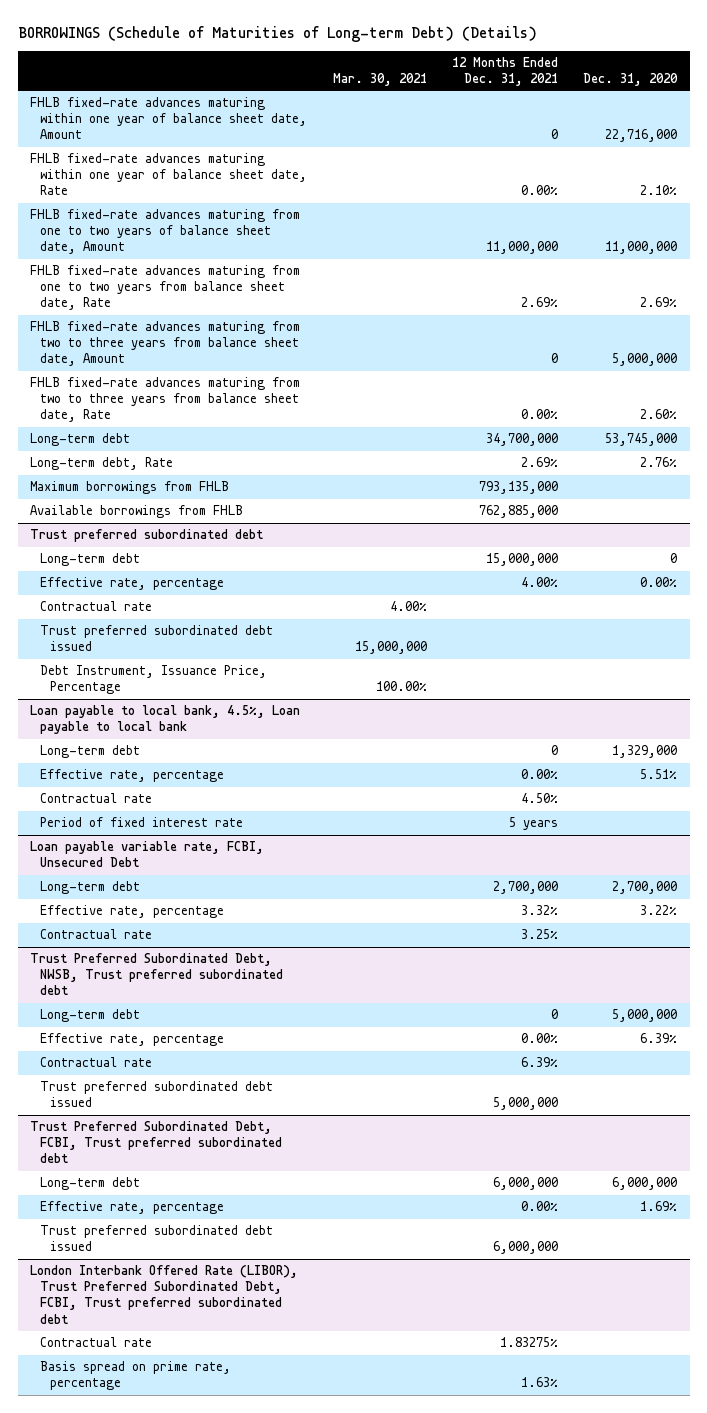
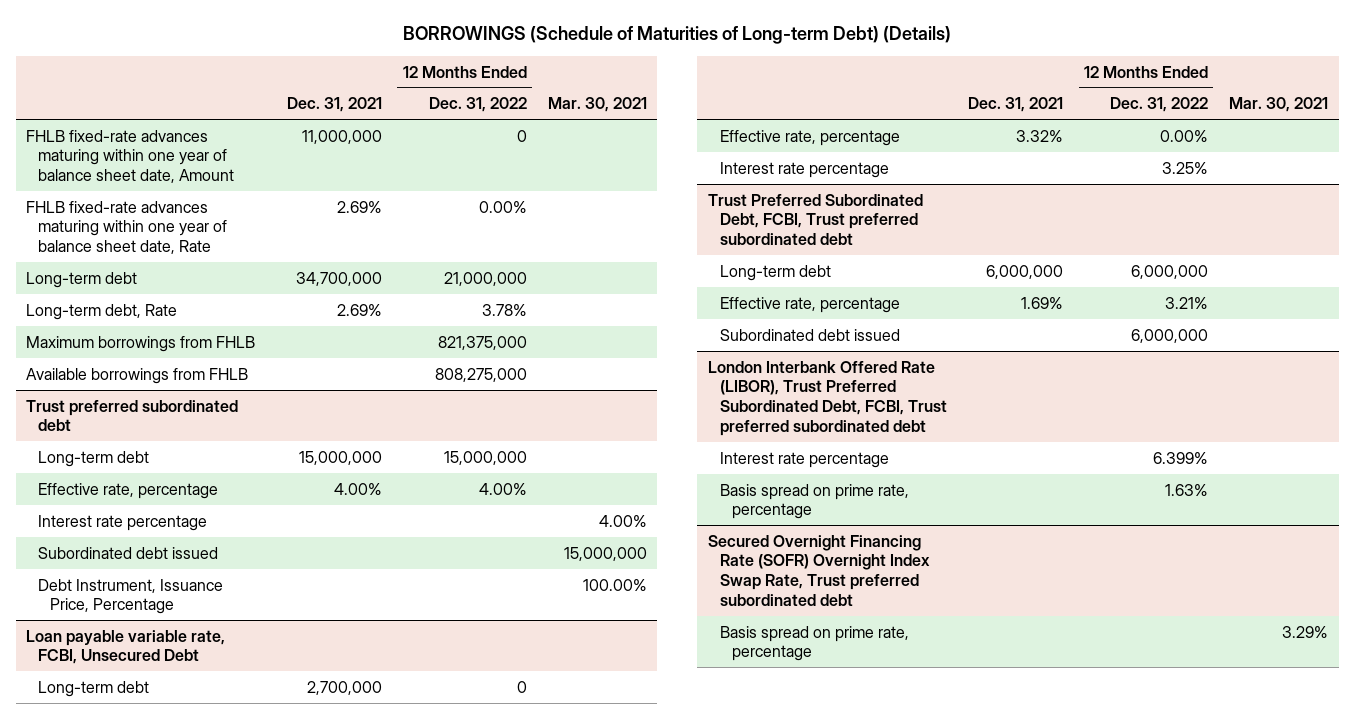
- | Mar. 30, 2021 | 12 Months Ended Dec. 31, 2021 | Dec. 31, 2020
+ | Dec. 31, 2021 | 12 Months Ended Dec. 31, 2022 | Mar. 30, 2021
- FHLB fixed-rate advances maturing from one to two years of balance sheet date, Amount | | 11,000,000 | 11,000,000
- FHLB fixed-rate advances maturing from one to two years from balance sheet date, Rate | | 2.69% | 2.69%
- FHLB fixed-rate advances maturing from two to three years from balance sheet date, Amount | | 0 | 5,000,000
- FHLB fixed-rate advances maturing from two to three years from balance sheet date, Rate | | 0.00% | 2.60%
@ Trust preferred subordinated debt
- Contractual rate | 4.00% | |
- Trust preferred subordinated debt issued | 15,000,000 | |
+ Interest rate percentage | | | 4.00%
+ Subordinated debt issued | | | 15,000,000
- Loan payable to local bank, 4.5%, Loan payable to local bank
- Long-term debt | | 0 | 1,329,000
- Effective rate, percentage | | 0.00% | 5.51%
- Contractual rate | | 4.50% |
- Period of fixed interest rate | | 5 years |
@ Loan payable variable rate, FCBI, Unsecured Debt
- Contractual rate | | 3.25% |
- Trust Preferred Subordinated Debt, NWSB, Trust preferred subordinated debt
- Long-term debt | | 0 | 5,000,000
- Effective rate, percentage | | 0.00% | 6.39%
- Contractual rate | | 6.39% |
- Trust preferred subordinated debt issued | | 5,000,000 |
@ Loan payable variable rate, FCBI, Unsecured Debt
+ Interest rate percentage | | 3.25% |
@ Trust Preferred Subordinated Debt, FCBI, Trust preferred subordinated debt
- Trust preferred subordinated debt issued | | 6,000,000 |
+ Subordinated debt issued | | 6,000,000 |
@ London Interbank Offered Rate (LIBOR), Trust Preferred Subordinated Debt, FCBI, Trust preferred subordinated debt
- Contractual rate | | 1.83275% |
+ Interest rate percentage | | 6.399% |
+ Secured Overnight Financing Rate (SOFR) Overnight Index Swap Rate, Trust preferred subordinated debt
+ Basis spread on prime rate, percentage | | | 3.29%

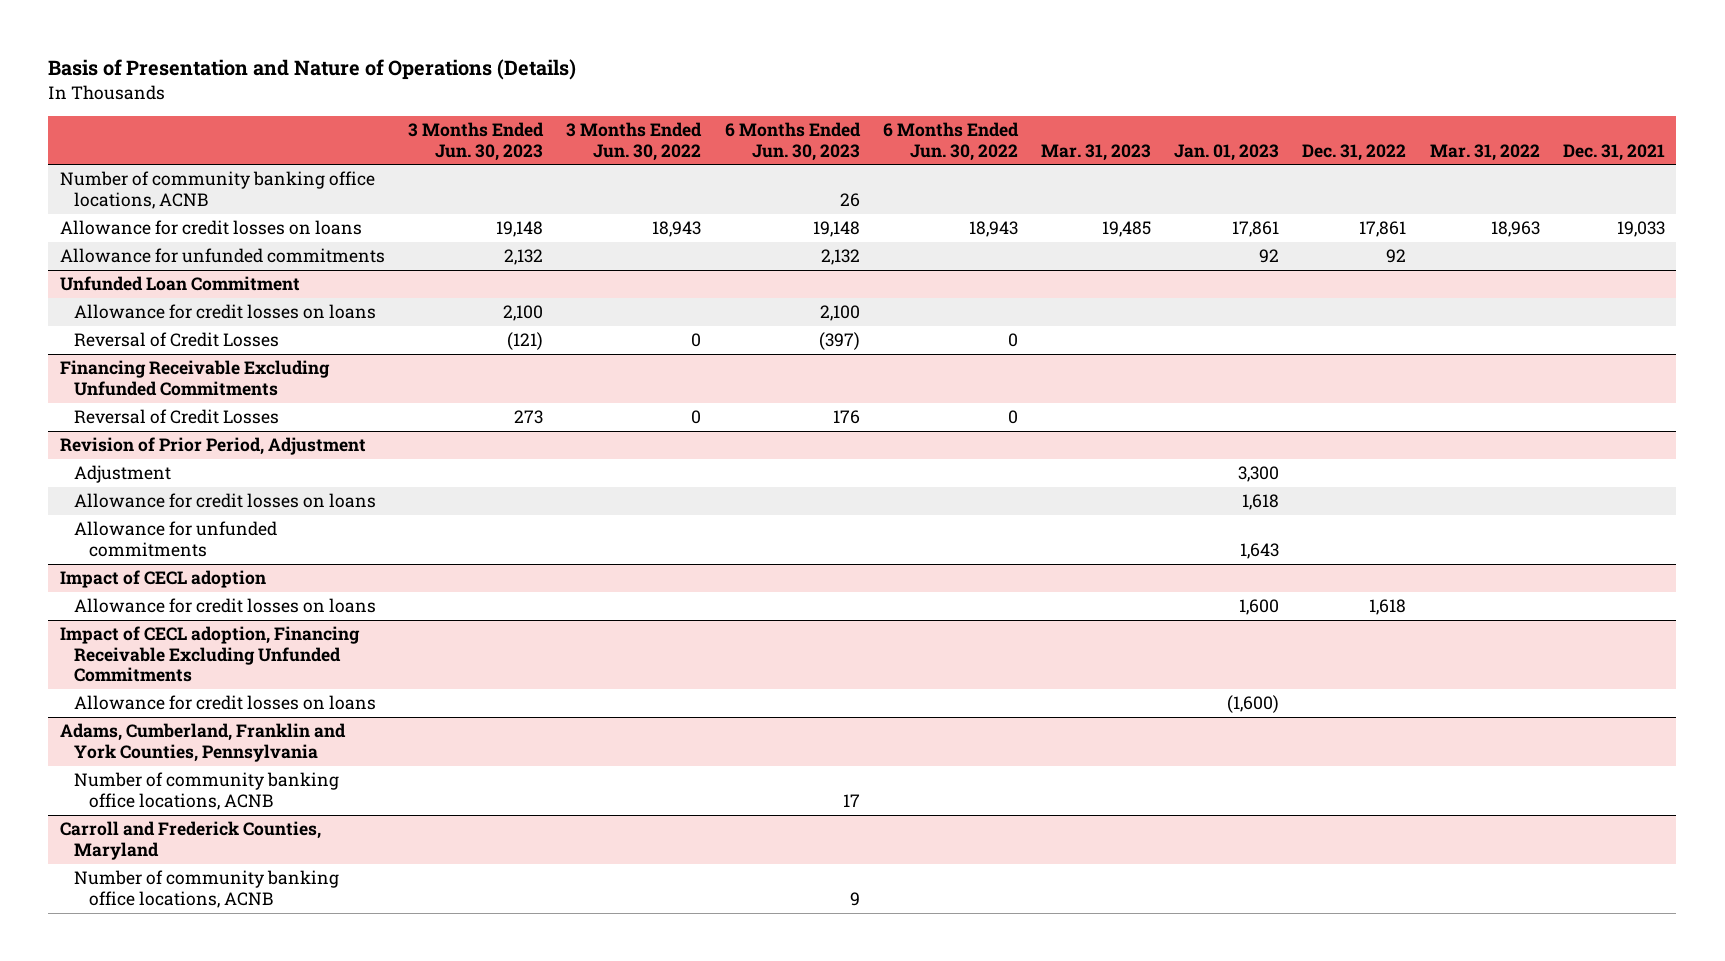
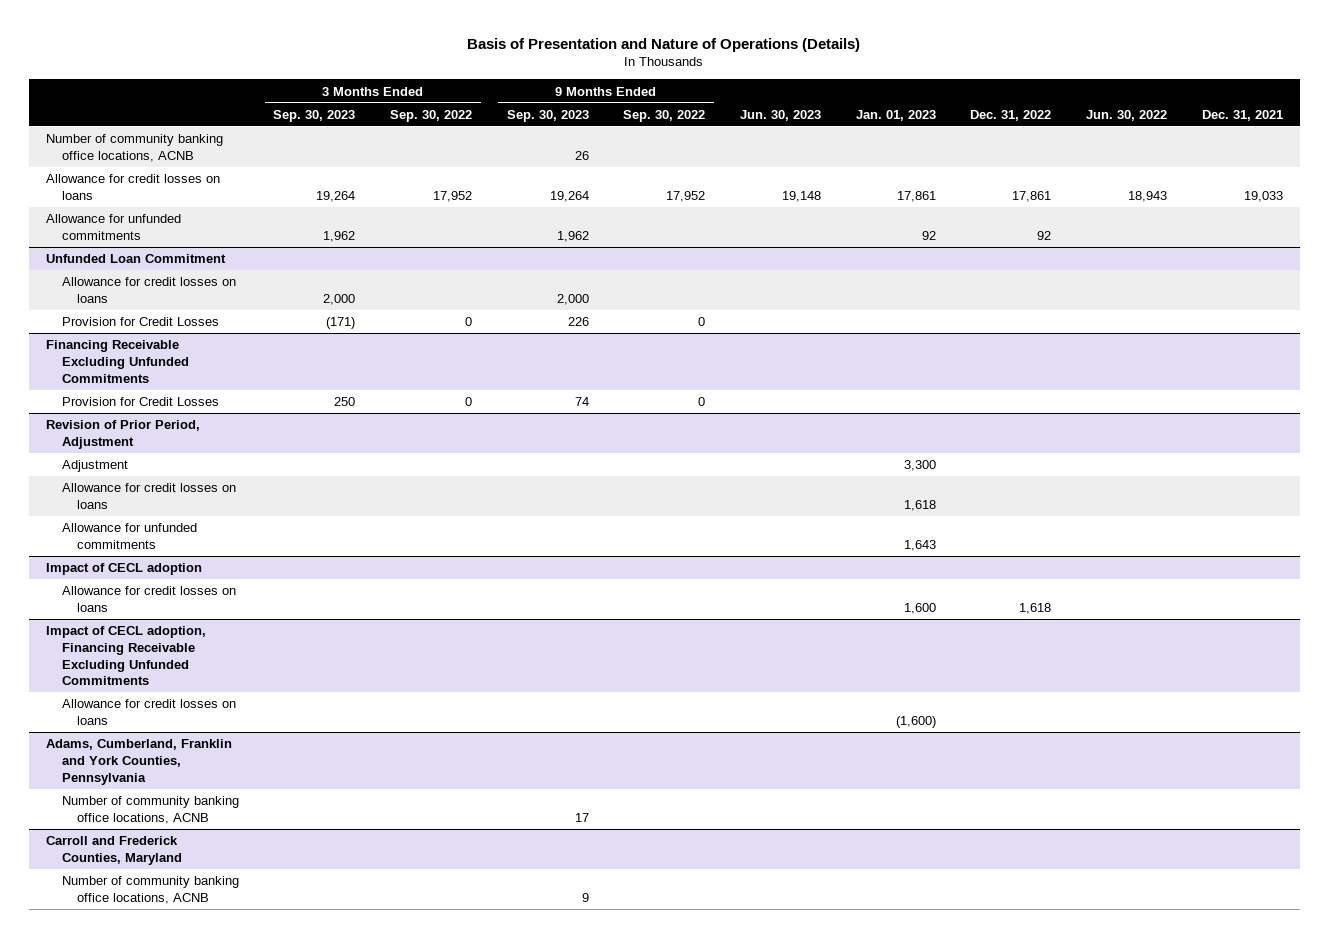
- | 3 Months Ended Jun. 30, 2023 | 3 Months Ended Jun. 30, 2022 | 6 Months Ended Jun. 30, 2023 | 6 Months Ended Jun. 30, 2022 | Mar. 31, 2023 | Jan. 01, 2023 | Dec. 31, 2022 | Mar. 31, 2022 | Dec. 31, 2021
+ | 3 Months Ended Sep. 30, 2023 | 3 Months Ended Sep. 30, 2022 | 9 Months Ended Sep. 30, 2023 | 9 Months Ended Sep. 30, 2022 | Jun. 30, 2023 | Jan. 01, 2023 | Dec. 31, 2022 | Jun. 30, 2022 | Dec. 31, 2021
@ Unfunded Loan Commitment
- Reversal of Credit Losses | (121) | 0 | (397) | 0 | | | | |
+ Provision for Credit Losses | (171) | 0 | 226 | 0 | | | | |
@ Financing Receivable Excluding Unfunded Commitments
- Reversal of Credit Losses | 273 | 0 | 176 | 0 | | | | |
+ Provision for Credit Losses | 250 | 0 | 74 | 0 | | | | |

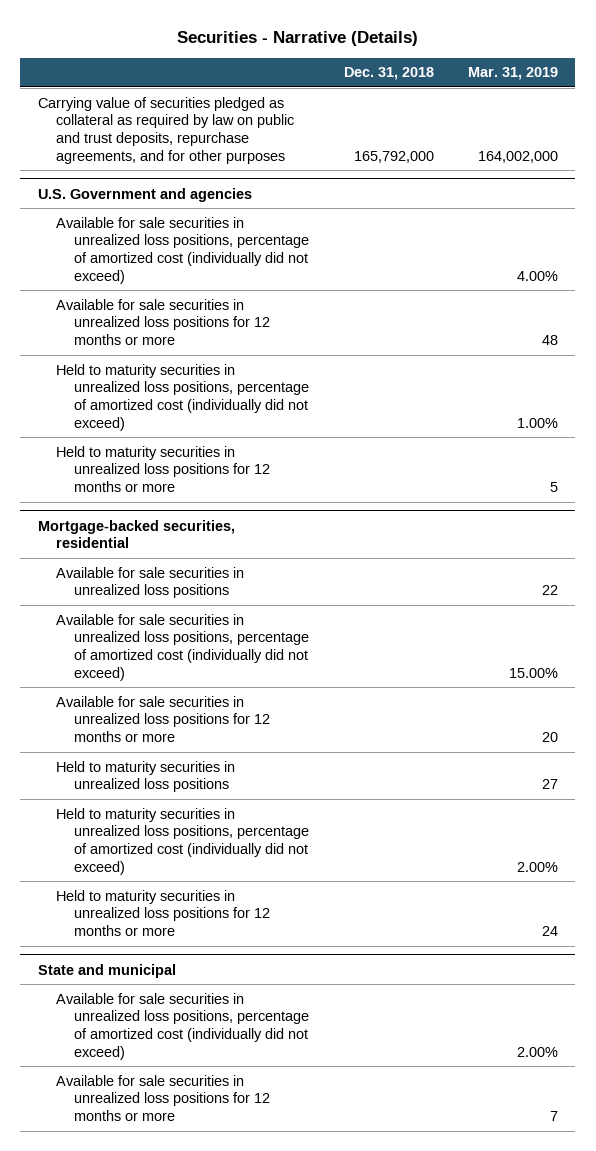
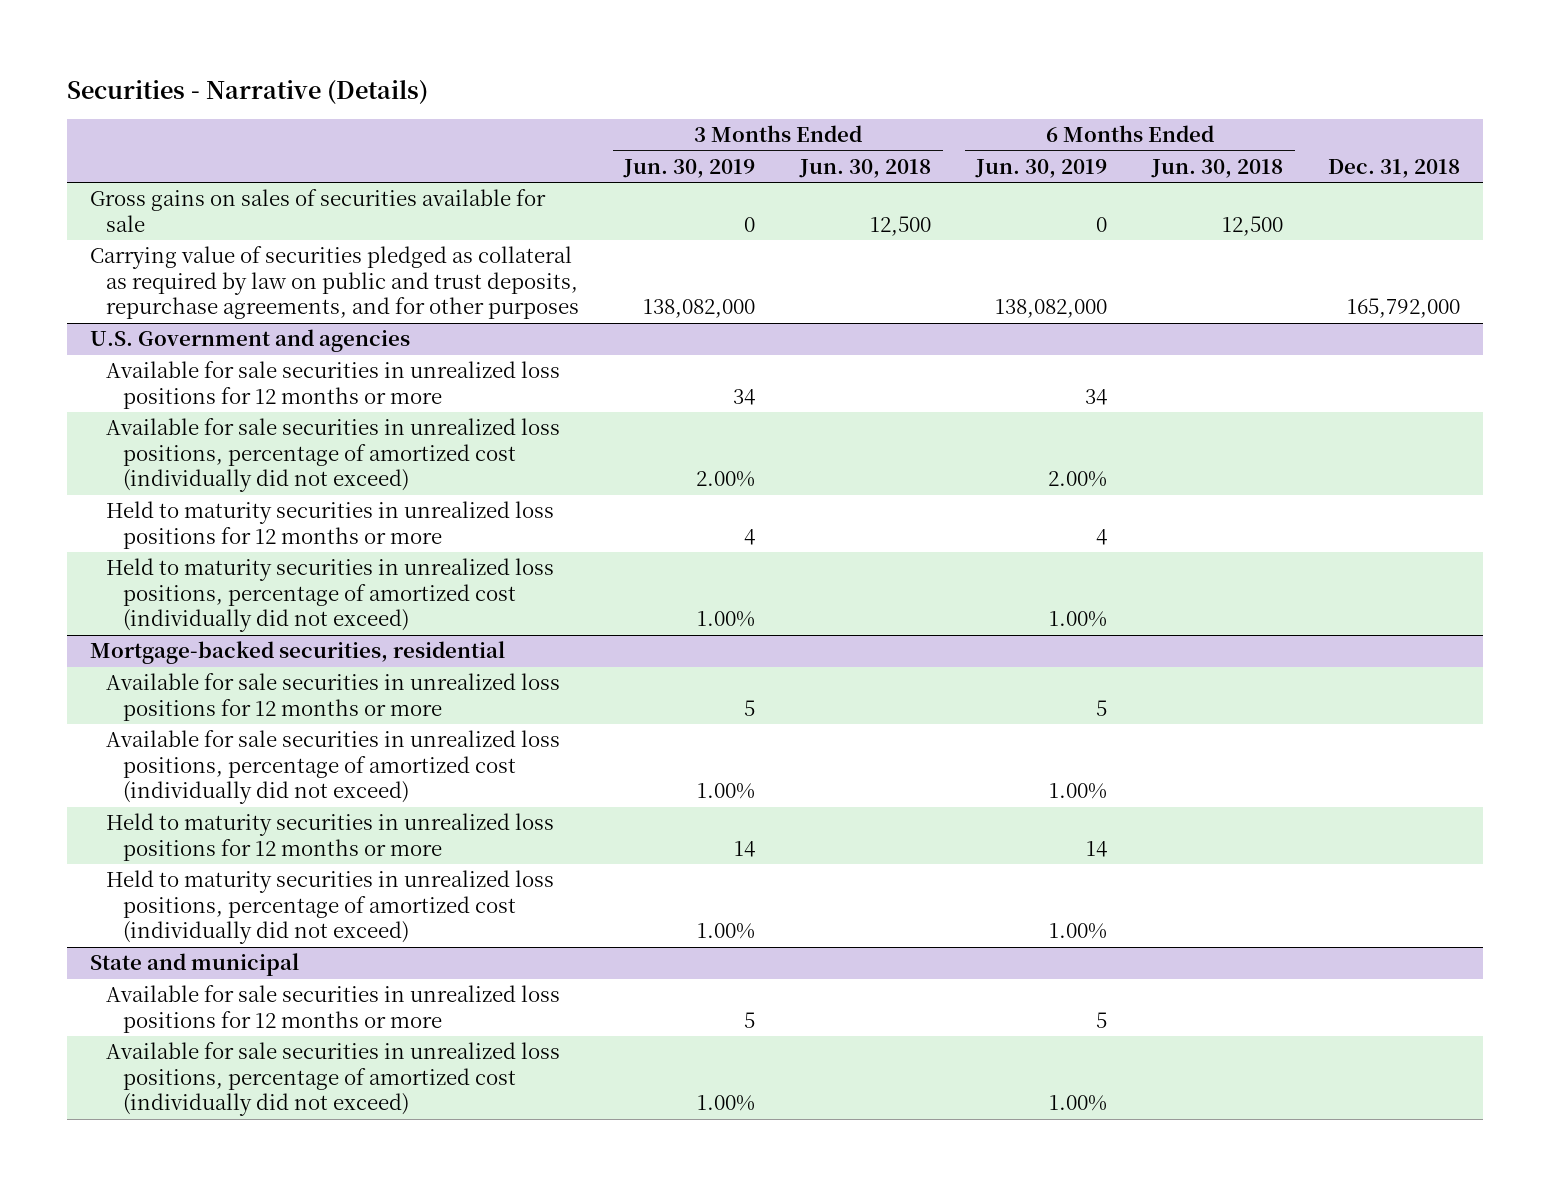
- | Dec. 31, 2018 | Mar. 31, 2019
+ | 3 Months Ended Jun. 30, 2019 | 3 Months Ended Jun. 30, 2018 | 6 Months Ended Jun. 30, 2019 | 6 Months Ended Jun. 30, 2018 | Dec. 31, 2018
+ Gross gains on sales of securities available for sale | 0 | 12,500 | 0 | 12,500 |
@ U.S. Government and agencies
moved down: Available for sale securities in unrealized loss positions, percentage of amortized cost (individually did not exceed) | 2.00% | | 2.00% | |
moved down: Held to maturity securities in unrealized loss positions, percentage of amortized cost (individually did not exceed) | 1.00% | | 1.00% | |
@ Mortgage-backed securities, residential
- Available for sale securities in unrealized loss positions | | 22
- Held to maturity securities in unrealized loss positions | | 27
moved down: Available for sale securities in unrealized loss positions, percentage of amortized cost (individually did not exceed) | 1.00% | | 1.00% | |
moved down: Held to maturity securities in unrealized loss positions, percentage of amortized cost (individually did not exceed) | 1.00% | | 1.00% | |
@ State and municipal
moved down: Available for sale securities in unrealized loss positions, percentage of amortized cost (individually did not exceed) | 1.00% | | 1.00% | |

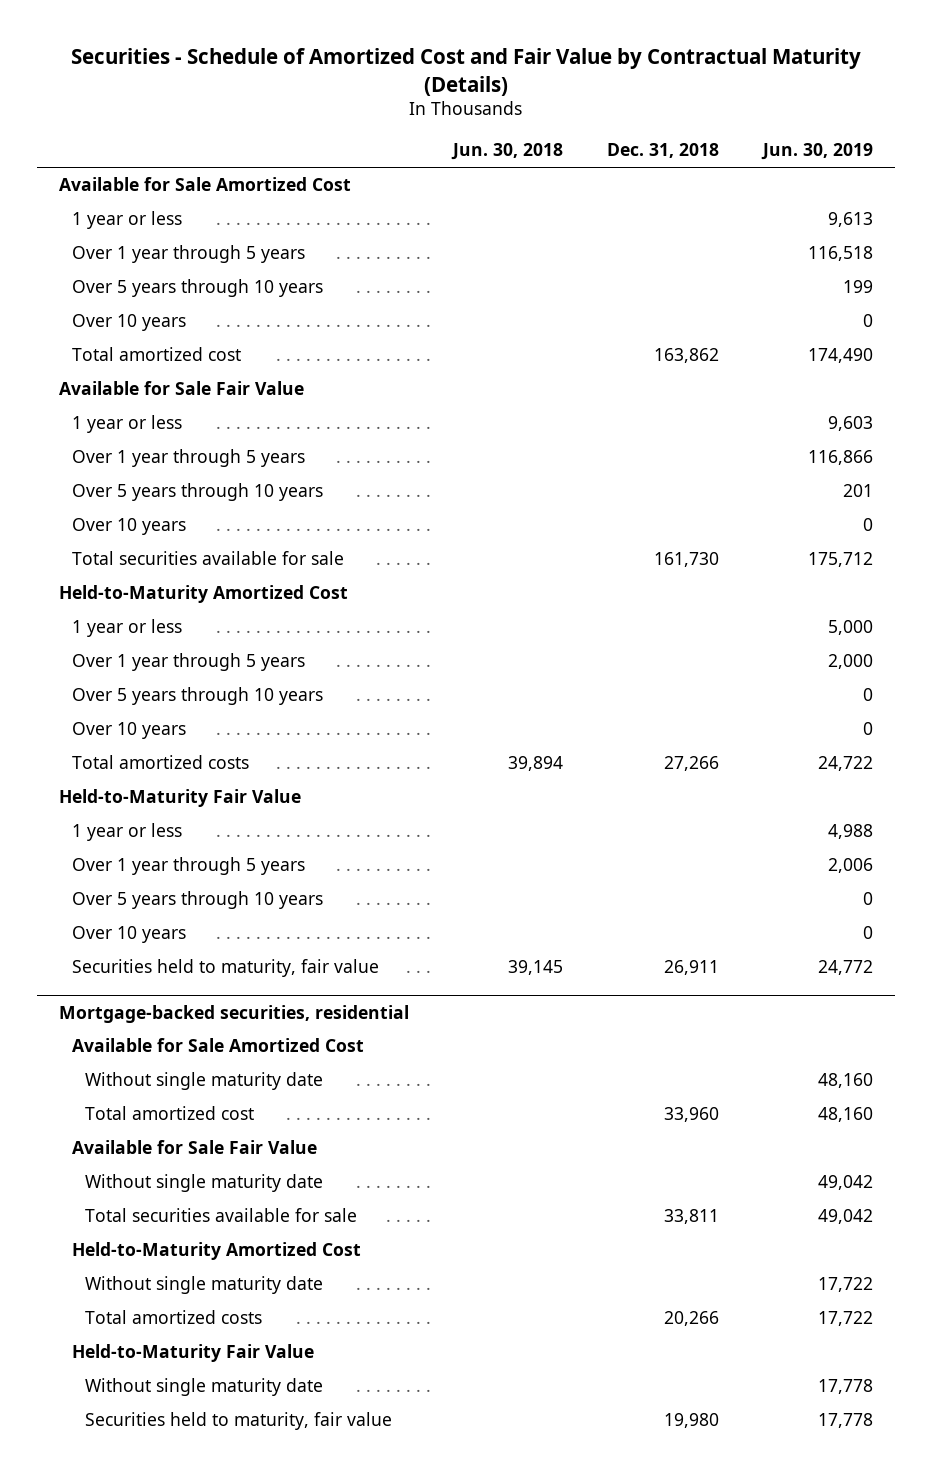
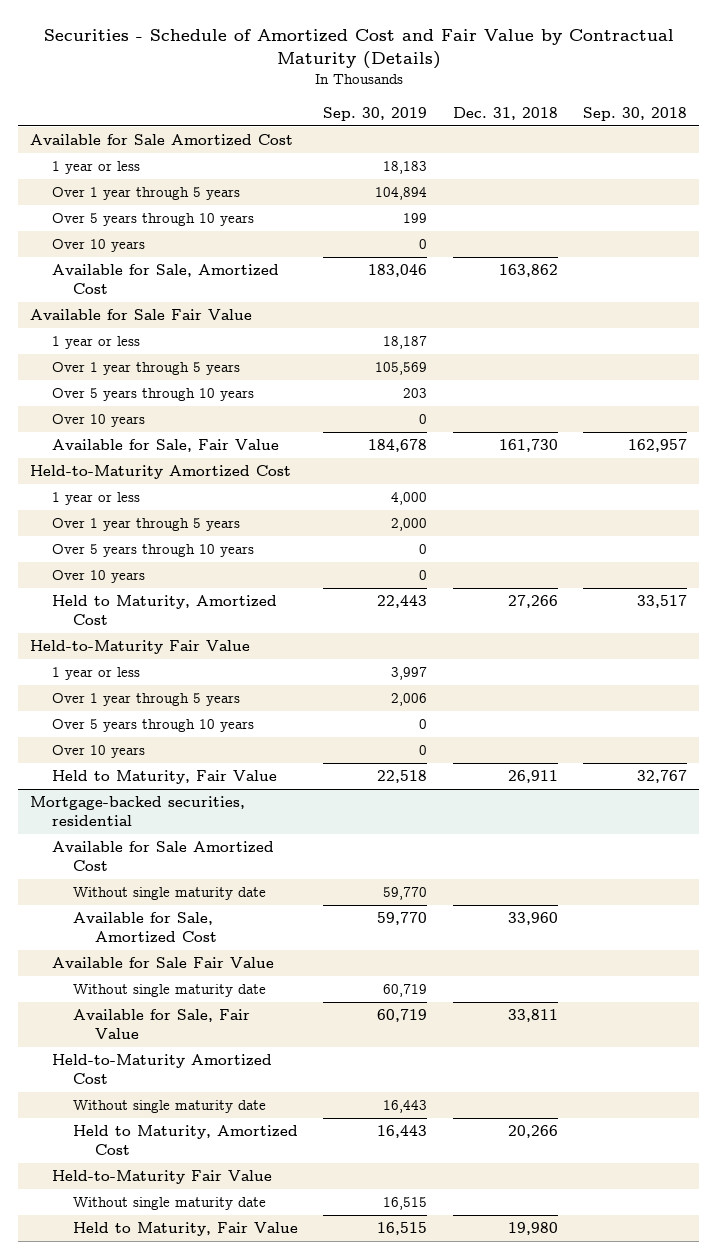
- | Jun. 30, 2018 | Dec. 31, 2018 | Jun. 30, 2019
+ | Sep. 30, 2019 | Dec. 31, 2018 | Sep. 30, 2018
- Total amortized cost | | 163,862 | 174,490
+ Available for Sale, Amortized Cost | 183,046 | 163,862 |
- Total securities available for sale | | 161,730 | 175,712
+ Available for Sale, Fair Value | 184,678 | 161,730 | 162,957
- Total amortized costs | 39,894 | 27,266 | 24,722
+ Held to Maturity, Amortized Cost | 22,443 | 27,266 | 33,517
- Securities held to maturity, fair value | 39,145 | 26,911 | 24,772
+ Held to Maturity, Fair Value | 22,518 | 26,911 | 32,767
@ Mortgage-backed securities, residential
- Total amortized cost | | 33,960 | 48,160
+ Available for Sale, Amortized Cost | 59,770 | 33,960 |
- Total securities available for sale | | 33,811 | 49,042
+ Available for Sale, Fair Value | 60,719 | 33,811 |
- Total amortized costs | | 20,266 | 17,722
+ Held to Maturity, Amortized Cost | 16,443 | 20,266 |
- Securities held to maturity, fair value | | 19,980 | 17,778
+ Held to Maturity, Fair Value | 16,515 | 19,980 |

